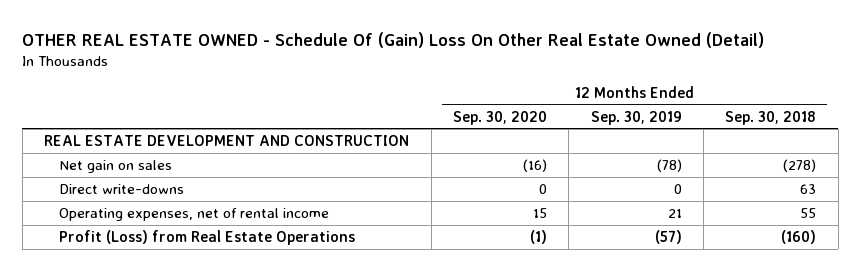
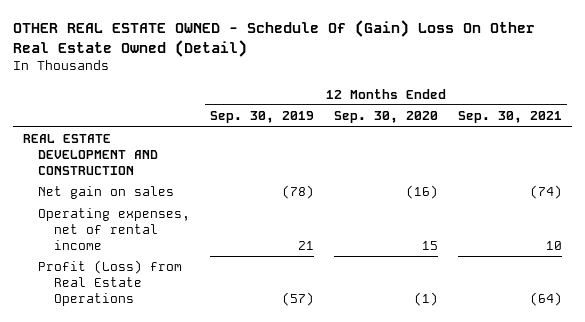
- | 12 Months Ended Sep. 30, 2020 | 12 Months Ended Sep. 30, 2019 | 12 Months Ended Sep. 30, 2018
+ | 12 Months Ended Sep. 30, 2019 | 12 Months Ended Sep. 30, 2020 | 12 Months Ended Sep. 30, 2021
- Direct write-downs | 0 | 0 | 63

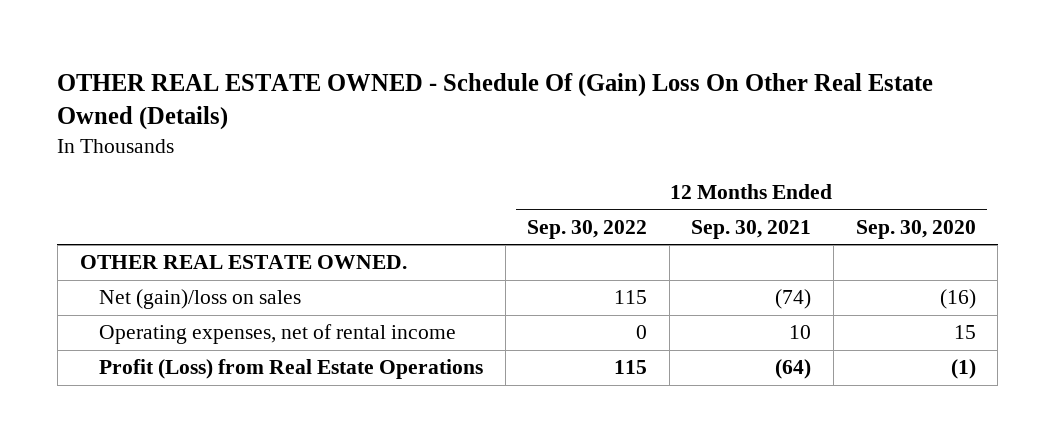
- OTHER REAL ESTATE OWNED - Schedule Of (Gain) Loss On Other Real Estate Owned (Detail)
+ OTHER REAL ESTATE OWNED - Schedule Of (Gain) Loss On Other Real Estate Owned (Details)
- | 12 Months Ended Sep. 30, 2019 | 12 Months Ended Sep. 30, 2020 | 12 Months Ended Sep. 30, 2021
+ | 12 Months Ended Sep. 30, 2022 | 12 Months Ended Sep. 30, 2021 | 12 Months Ended Sep. 30, 2020
- REAL ESTATE DEVELOPMENT AND CONSTRUCTION
- Net gain on sales | (78) | (16) | (74)
+ OTHER REAL ESTATE OWNED.
+ Net (gain)/loss on sales | 115 | (74) | (16)

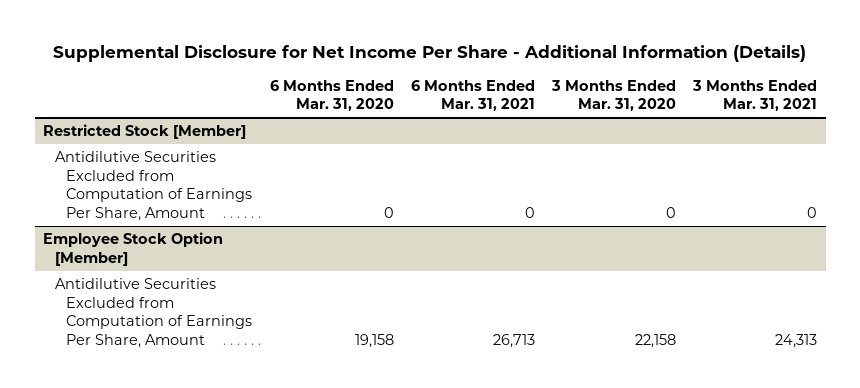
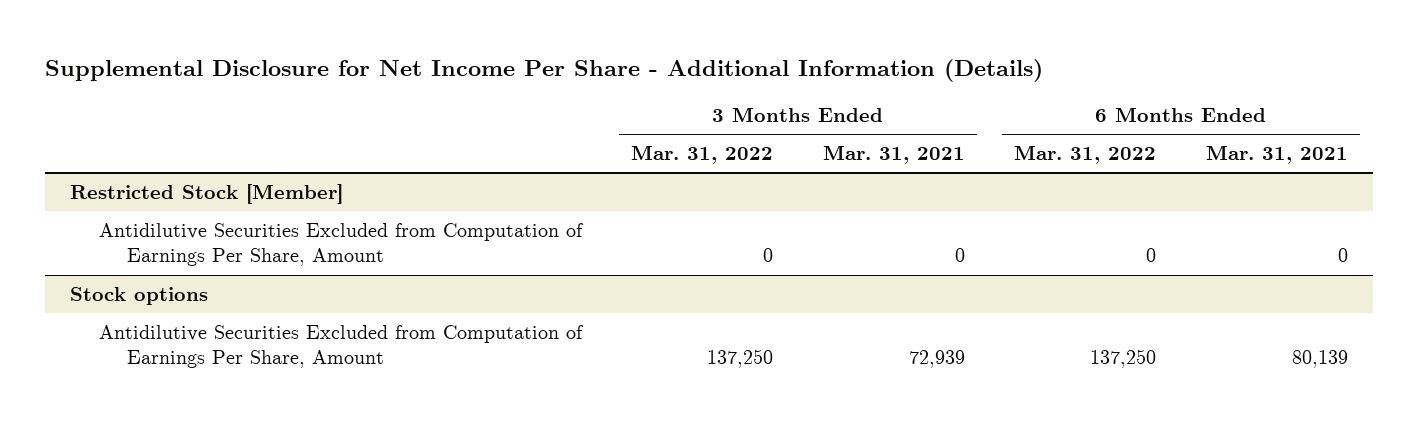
- | 6 Months Ended Mar. 31, 2020 | 6 Months Ended Mar. 31, 2021 | 3 Months Ended Mar. 31, 2020 | 3 Months Ended Mar. 31, 2021
+ | 3 Months Ended Mar. 31, 2022 | 3 Months Ended Mar. 31, 2021 | 6 Months Ended Mar. 31, 2022 | 6 Months Ended Mar. 31, 2021
- Employee Stock Option [Member]
- Antidilutive Securities Excluded from Computation of Earnings Per Share, Amount | 19,158 | 26,713 | 22,158 | 24,313
+ Stock options
+ Antidilutive Securities Excluded from Computation of Earnings Per Share, Amount | 137,250 | 72,939 | 137,250 | 80,139

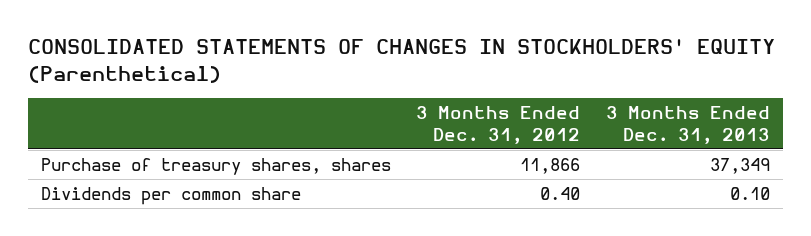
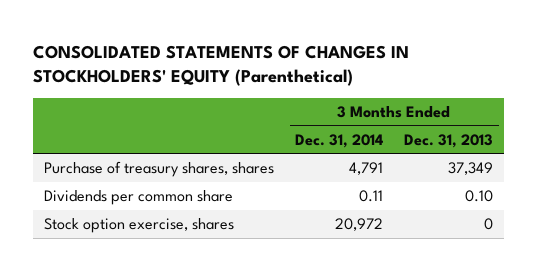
- | 3 Months Ended Dec. 31, 2012 | 3 Months Ended Dec. 31, 2013
+ | 3 Months Ended Dec. 31, 2014 | 3 Months Ended Dec. 31, 2013
+ Stock option exercise, shares | 20,972 | 0

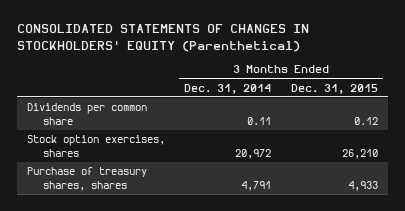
- | 3 Months Ended Dec. 31, 2014 | 3 Months Ended Dec. 31, 2013
+ | 3 Months Ended Dec. 31, 2014 | 3 Months Ended Dec. 31, 2015
- Stock option exercise, shares | 20,972 | 0
+ Stock option exercises, shares | 20,972 | 26,210
moved down: Purchase of treasury shares, shares | 4,791 | 4,933

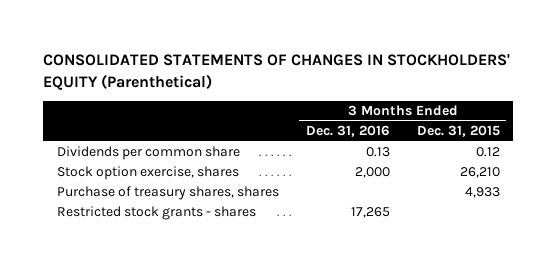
- | 3 Months Ended Dec. 31, 2014 | 3 Months Ended Dec. 31, 2015
+ | 3 Months Ended Dec. 31, 2016 | 3 Months Ended Dec. 31, 2015
- Stock option exercises, shares | 20,972 | 26,210
+ Stock option exercise, shares | 2,000 | 26,210
+ Restricted stock grants - shares | 17,265 |

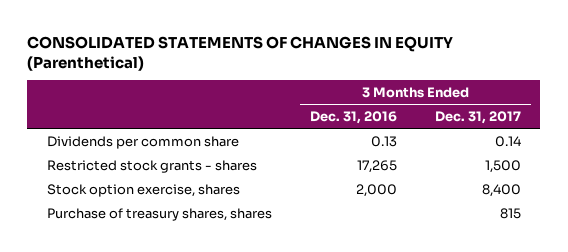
- CONSOLIDATED STATEMENTS OF CHANGES IN STOCKHOLDERS' EQUITY (Parenthetical)
+ CONSOLIDATED STATEMENTS OF CHANGES IN EQUITY (Parenthetical)
- | 3 Months Ended Dec. 31, 2016 | 3 Months Ended Dec. 31, 2015
+ | 3 Months Ended Dec. 31, 2016 | 3 Months Ended Dec. 31, 2017
moved up: Restricted stock grants - shares | 17,265 | 1,500

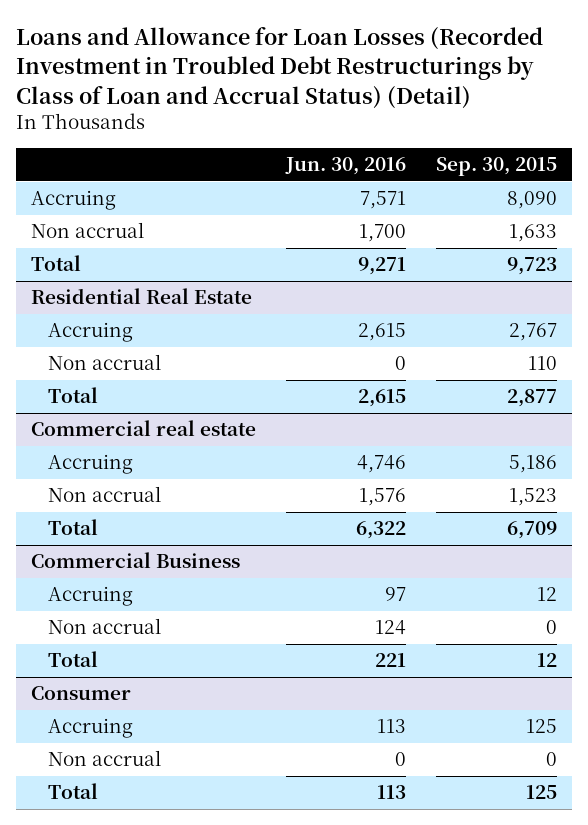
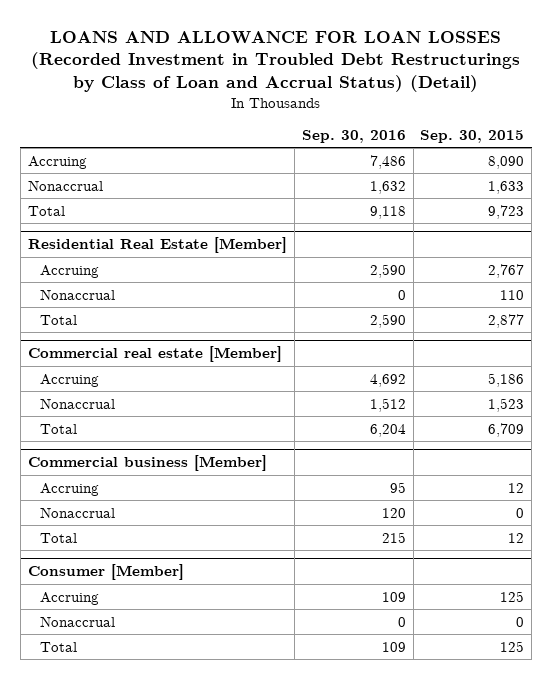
- Loans and Allowance for Loan Losses (Recorded Investment in Troubled Debt Restructurings by Class of Loan and Accrual Status) (Detail)
+ LOANS AND ALLOWANCE FOR LOAN LOSSES (Recorded Investment in Troubled Debt Restructurings by Class of Loan and Accrual Status) (Detail)
- | Jun. 30, 2016 | Sep. 30, 2015
+ | Sep. 30, 2016 | Sep. 30, 2015
- Non accrual | 1,700 | 1,633
+ Nonaccrual | 1,632 | 1,633
- Residential Real Estate
+ Residential Real Estate [Member]
- Non accrual | 0 | 110
+ Nonaccrual | 0 | 110
- Commercial real estate
+ Commercial real estate [Member]
- Non accrual | 1,576 | 1,523
+ Nonaccrual | 1,512 | 1,523
- Commercial Business
+ Commercial business [Member]
- Non accrual | 124 | 0
+ Nonaccrual | 120 | 0
- Consumer
+ Consumer [Member]
- Non accrual | 0 | 0
+ Nonaccrual | 0 | 0

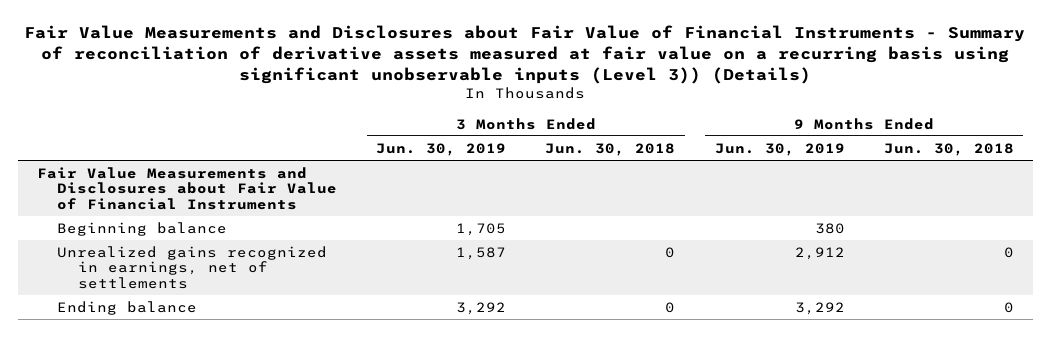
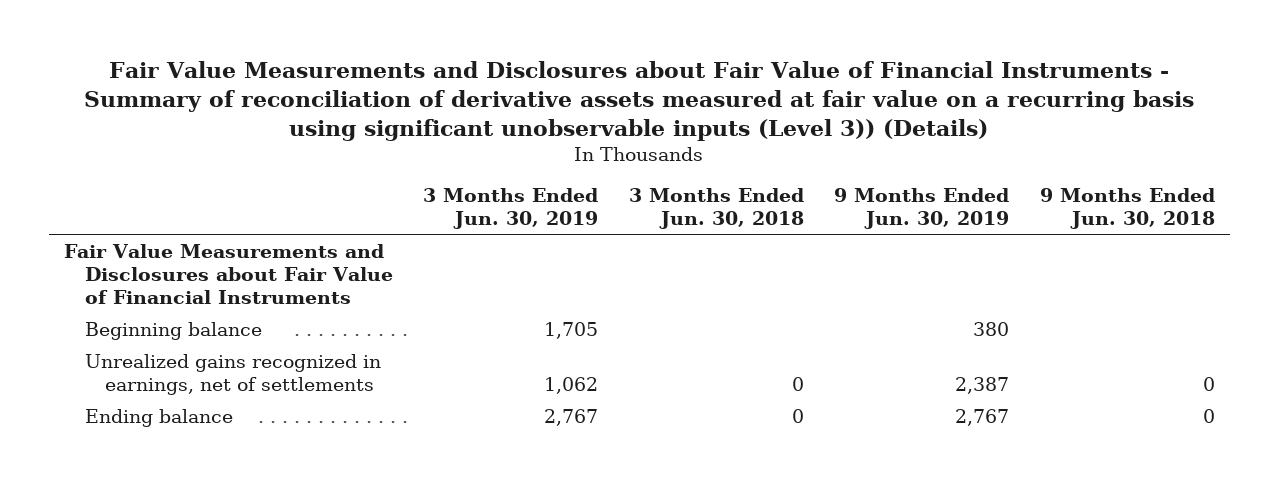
- Unrealized gains recognized in earnings, net of settlements | 1,587 | 0 | 2,912 | 0
- Ending balance | 3,292 | 0 | 3,292 | 0
+ Unrealized gains recognized in earnings, net of settlements | 1,062 | 0 | 2,387 | 0
+ Ending balance | 2,767 | 0 | 2,767 | 0

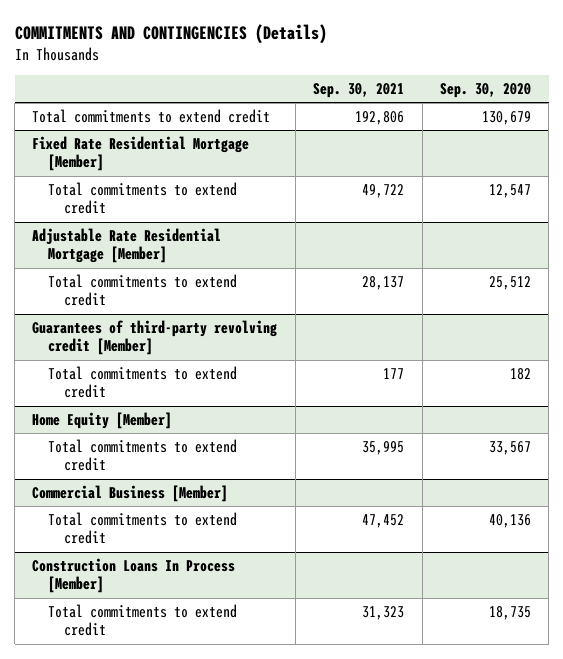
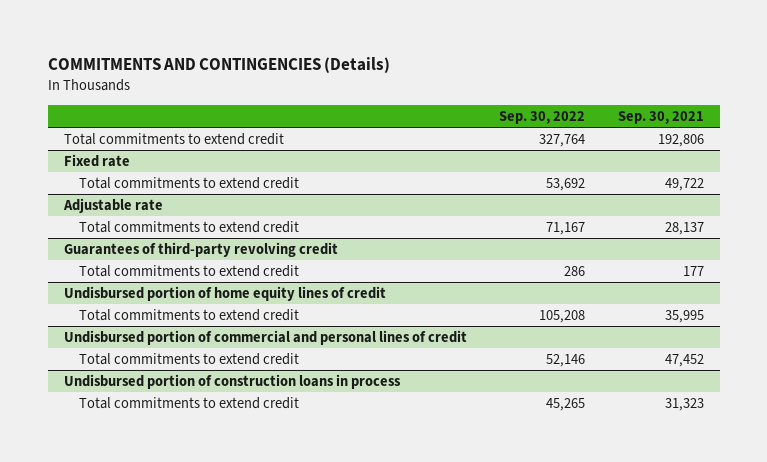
- | Sep. 30, 2021 | Sep. 30, 2020
+ | Sep. 30, 2022 | Sep. 30, 2021
- Fixed Rate Residential Mortgage [Member]
+ Fixed rate
- Adjustable Rate Residential Mortgage [Member]
+ Adjustable rate
- Guarantees of third-party revolving credit [Member]
+ Guarantees of third-party revolving credit
- Home Equity [Member]
+ Undisbursed portion of home equity lines of credit
- Commercial Business [Member]
+ Undisbursed portion of commercial and personal lines of credit
- Construction Loans In Process [Member]
+ Undisbursed portion of construction loans in process

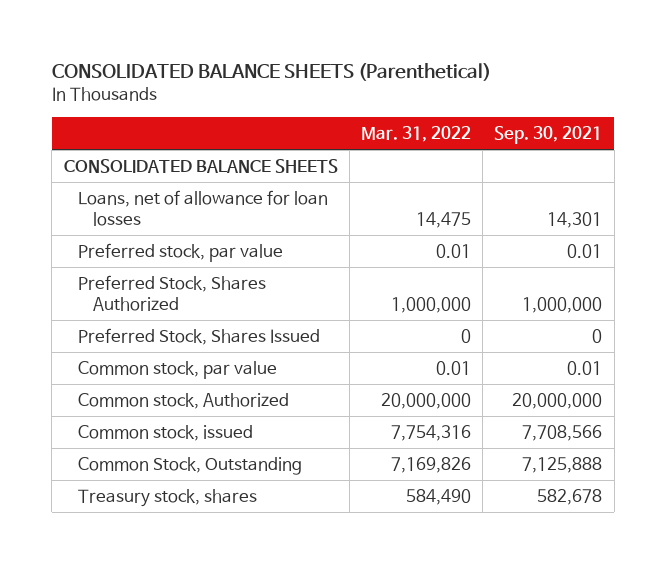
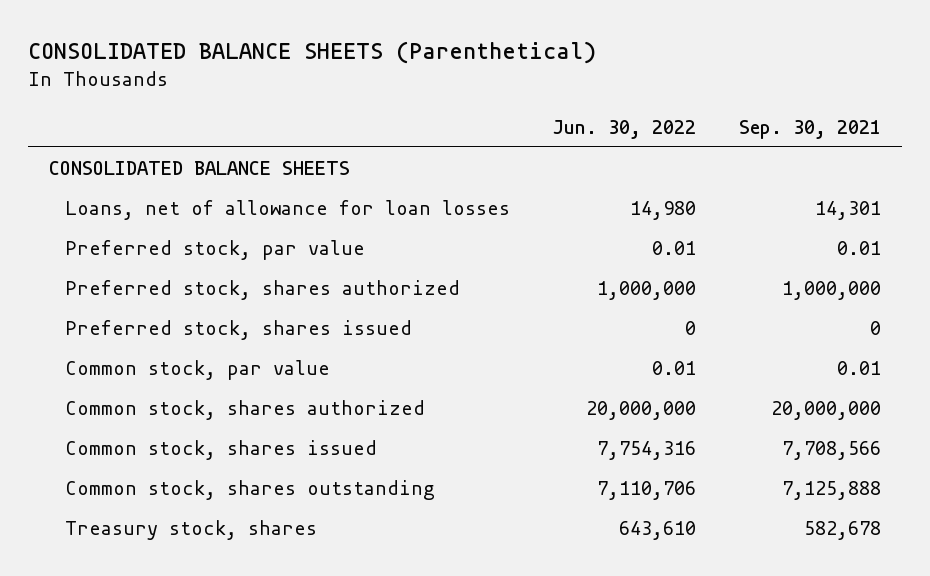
- | Mar. 31, 2022 | Sep. 30, 2021
+ | Jun. 30, 2022 | Sep. 30, 2021
- Preferred Stock, Shares Authorized | 1,000,000 | 1,000,000
- Preferred Stock, Shares Issued | 0 | 0
+ Preferred stock, shares authorized | 1,000,000 | 1,000,000
+ Preferred stock, shares issued | 0 | 0
- Common stock, Authorized | 20,000,000 | 20,000,000
- Common stock, issued | 7,754,316 | 7,708,566
- Common Stock, Outstanding | 7,169,826 | 7,125,888
+ Common stock, shares authorized | 20,000,000 | 20,000,000
+ Common stock, shares issued | 7,754,316 | 7,708,566
+ Common stock, shares outstanding | 7,110,706 | 7,125,888

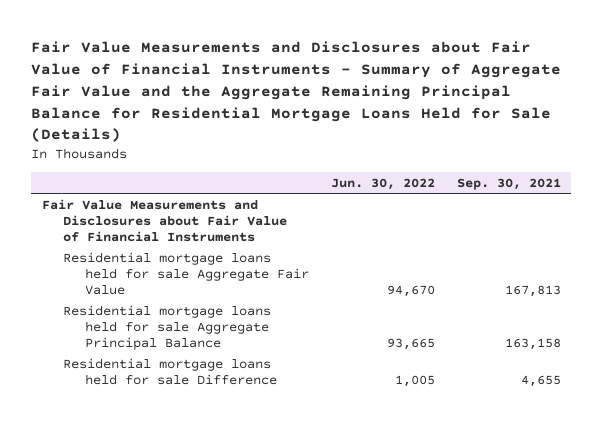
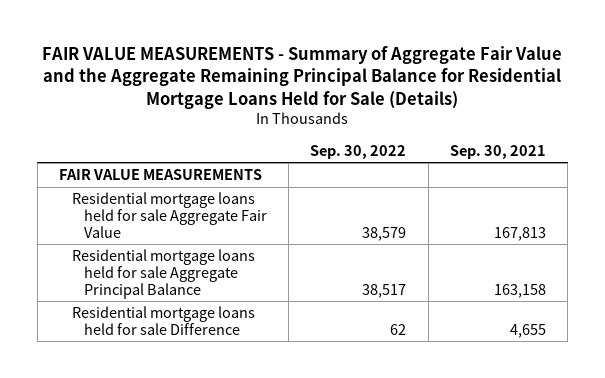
- Fair Value Measurements and Disclosures about Fair Value of Financial Instruments - Summary of Aggregate Fair Value and the Aggregate Remaining Principal Balance for Residential Mortgage Loans Held for Sale (Details)
+ FAIR VALUE MEASUREMENTS - Summary of Aggregate Fair Value and the Aggregate Remaining Principal Balance for Residential Mortgage Loans Held for Sale (Details)
- | Jun. 30, 2022 | Sep. 30, 2021
+ | Sep. 30, 2022 | Sep. 30, 2021
- Fair Value Measurements and Disclosures about Fair Value of Financial Instruments
+ FAIR VALUE MEASUREMENTS

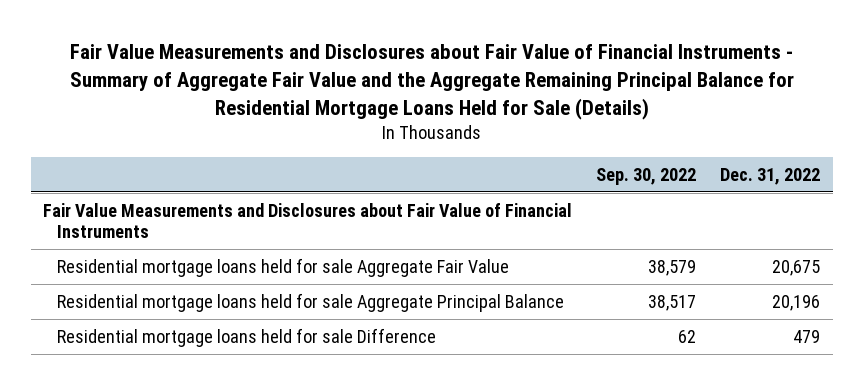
- FAIR VALUE MEASUREMENTS - Summary of Aggregate Fair Value and the Aggregate Remaining Principal Balance for Residential Mortgage Loans Held for Sale (Details)
+ Fair Value Measurements and Disclosures about Fair Value of Financial Instruments - Summary of Aggregate Fair Value and the Aggregate Remaining Principal Balance for Residential Mortgage Loans Held for Sale (Details)
- | Sep. 30, 2022 | Sep. 30, 2021
+ | Sep. 30, 2022 | Dec. 31, 2022
- FAIR VALUE MEASUREMENTS
+ Fair Value Measurements and Disclosures about Fair Value of Financial Instruments

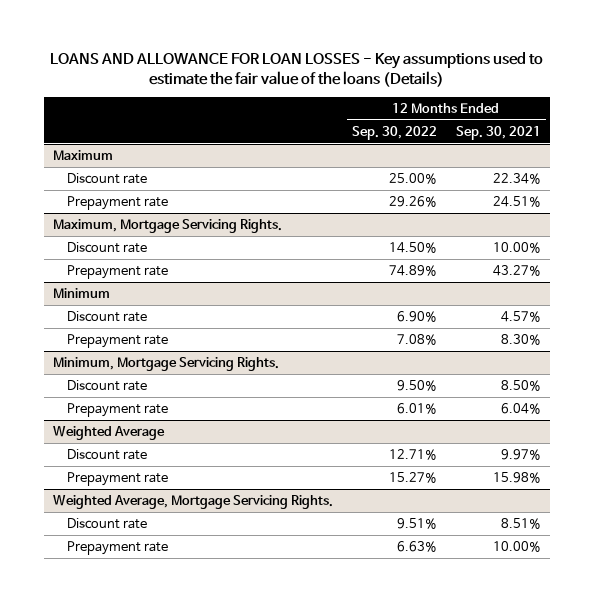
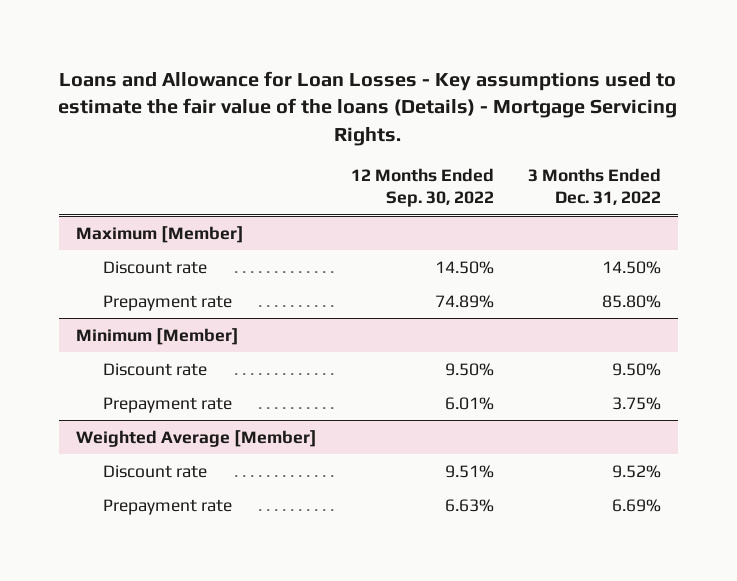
- LOANS AND ALLOWANCE FOR LOAN LOSSES - Key assumptions used to estimate the fair value of the loans (Details)
+ Loans and Allowance for Loan Losses - Key assumptions used to estimate the fair value of the loans (Details) - Mortgage Servicing Rights.
- | 12 Months Ended Sep. 30, 2022 | 12 Months Ended Sep. 30, 2021
+ | 12 Months Ended Sep. 30, 2022 | 3 Months Ended Dec. 31, 2022
- Maximum
- Discount rate | 25.00% | 22.34%
- Prepayment rate | 29.26% | 24.51%
- Maximum, Mortgage Servicing Rights.
+ Maximum [Member]
- Minimum
- Discount rate | 6.90% | 4.57%
- Prepayment rate | 7.08% | 8.30%
- Minimum, Mortgage Servicing Rights.
+ Minimum [Member]
- Weighted Average
- Discount rate | 12.71% | 9.97%
- Prepayment rate | 15.27% | 15.98%
- Weighted Average, Mortgage Servicing Rights.
+ Weighted Average [Member]

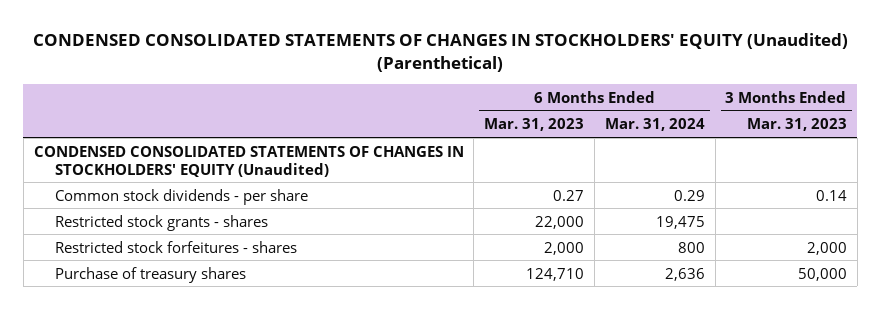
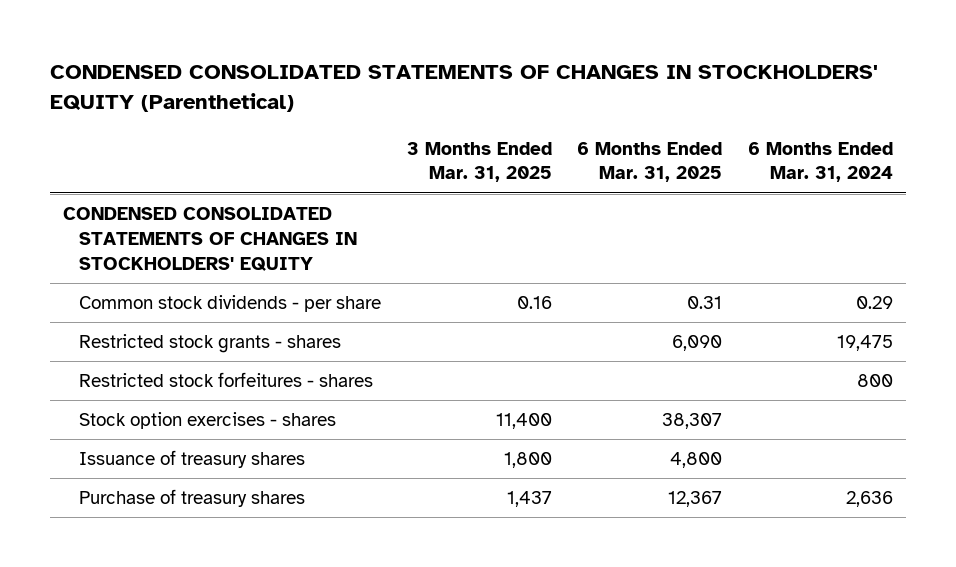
- CONDENSED CONSOLIDATED STATEMENTS OF CHANGES IN STOCKHOLDERS' EQUITY (Unaudited) (Parenthetical)
+ CONDENSED CONSOLIDATED STATEMENTS OF CHANGES IN STOCKHOLDERS' EQUITY (Parenthetical)
- | 6 Months Ended Mar. 31, 2023 | 6 Months Ended Mar. 31, 2024 | 3 Months Ended Mar. 31, 2023
+ | 3 Months Ended Mar. 31, 2025 | 6 Months Ended Mar. 31, 2025 | 6 Months Ended Mar. 31, 2024
- CONDENSED CONSOLIDATED STATEMENTS OF CHANGES IN STOCKHOLDERS' EQUITY (Unaudited)
+ CONDENSED CONSOLIDATED STATEMENTS OF CHANGES IN STOCKHOLDERS' EQUITY
+ Stock option exercises - shares | 11,400 | 38,307 |
+ Issuance of treasury shares | 1,800 | 4,800 |

